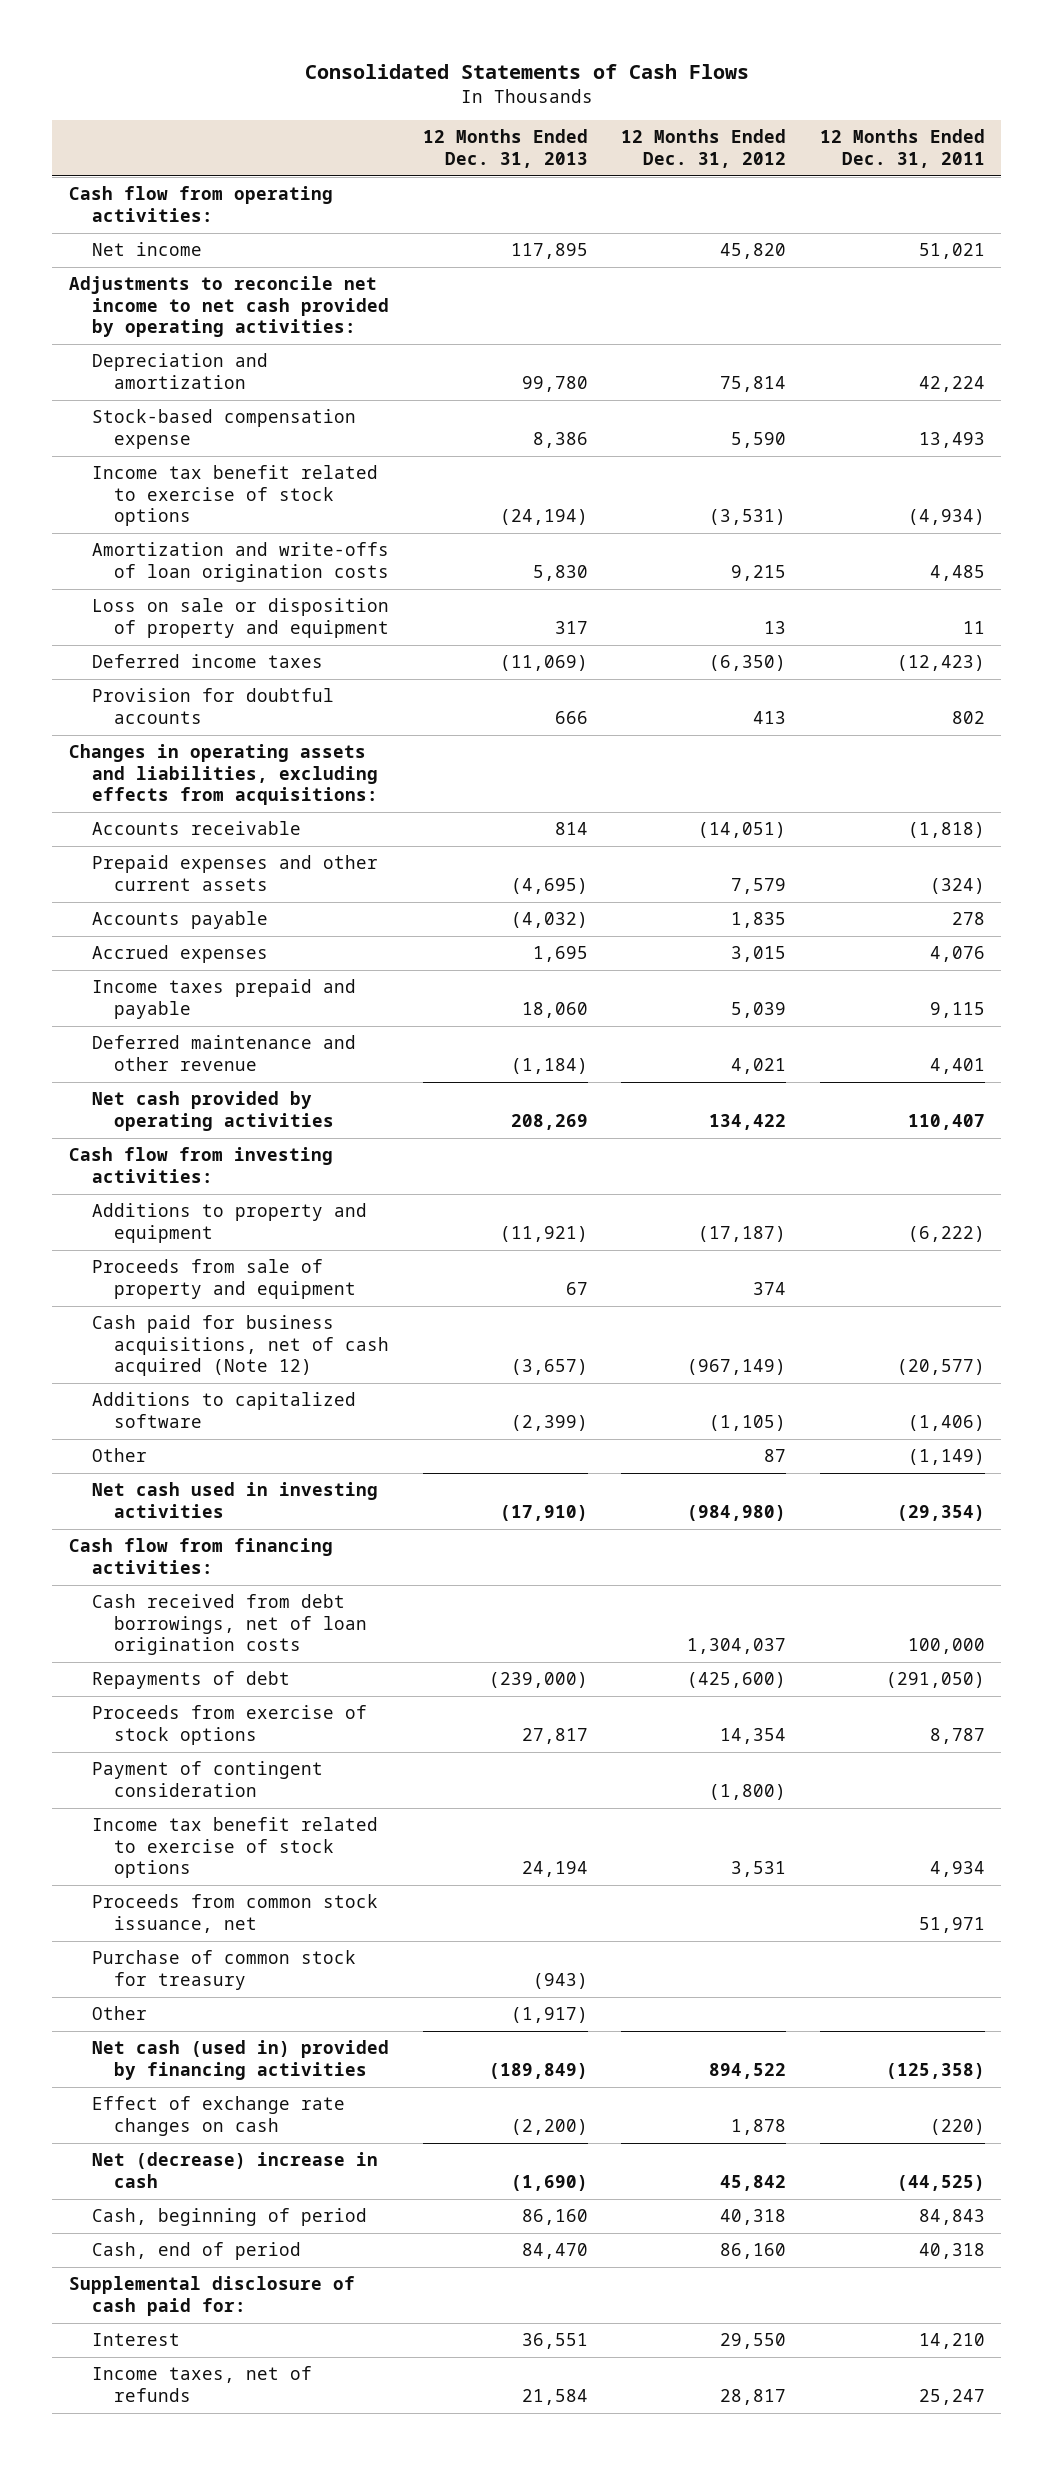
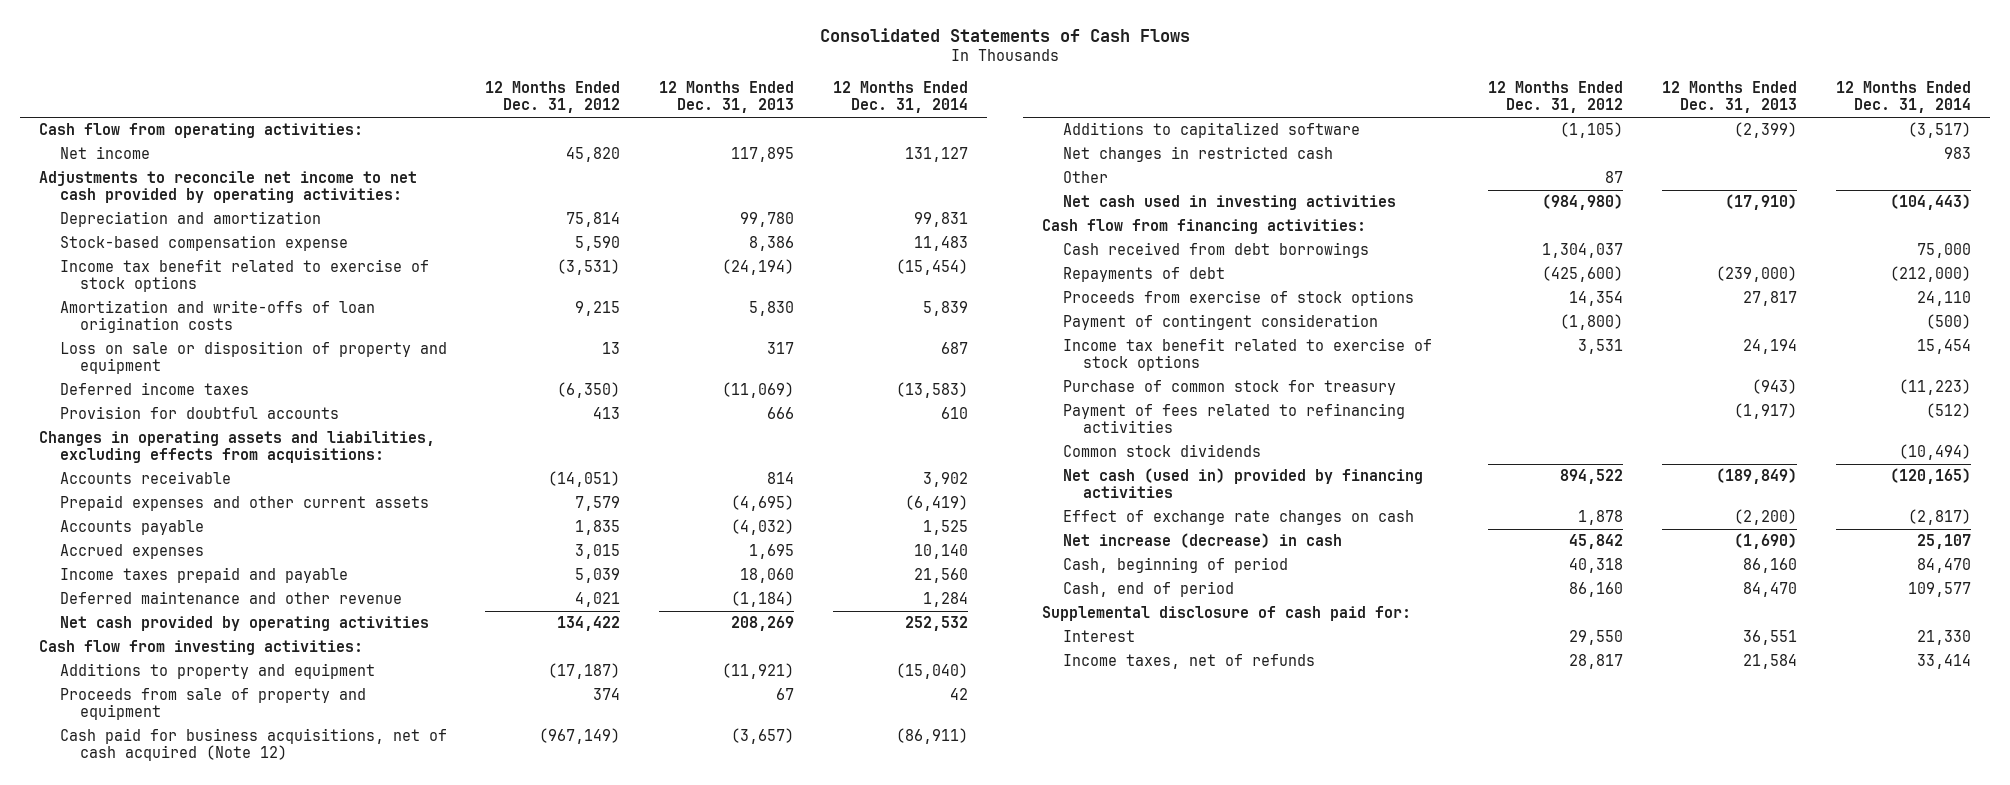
- | 12 Months Ended Dec. 31, 2013 | 12 Months Ended Dec. 31, 2012 | 12 Months Ended Dec. 31, 2011
+ | 12 Months Ended Dec. 31, 2012 | 12 Months Ended Dec. 31, 2013 | 12 Months Ended Dec. 31, 2014
+ Net changes in restricted cash | | | 983
- Cash received from debt borrowings, net of loan origination costs | | 1,304,037 | 100,000
+ Cash received from debt borrowings | 1,304,037 | | 75,000
- Proceeds from common stock issuance, net | | | 51,971
- Other | (1,917) | |
+ Payment of fees related to refinancing activities | | (1,917) | (512)
+ Common stock dividends | | | (10,494)
- Net (decrease) increase in cash | (1,690) | 45,842 | (44,525)
+ Net increase (decrease) in cash | 45,842 | (1,690) | 25,107

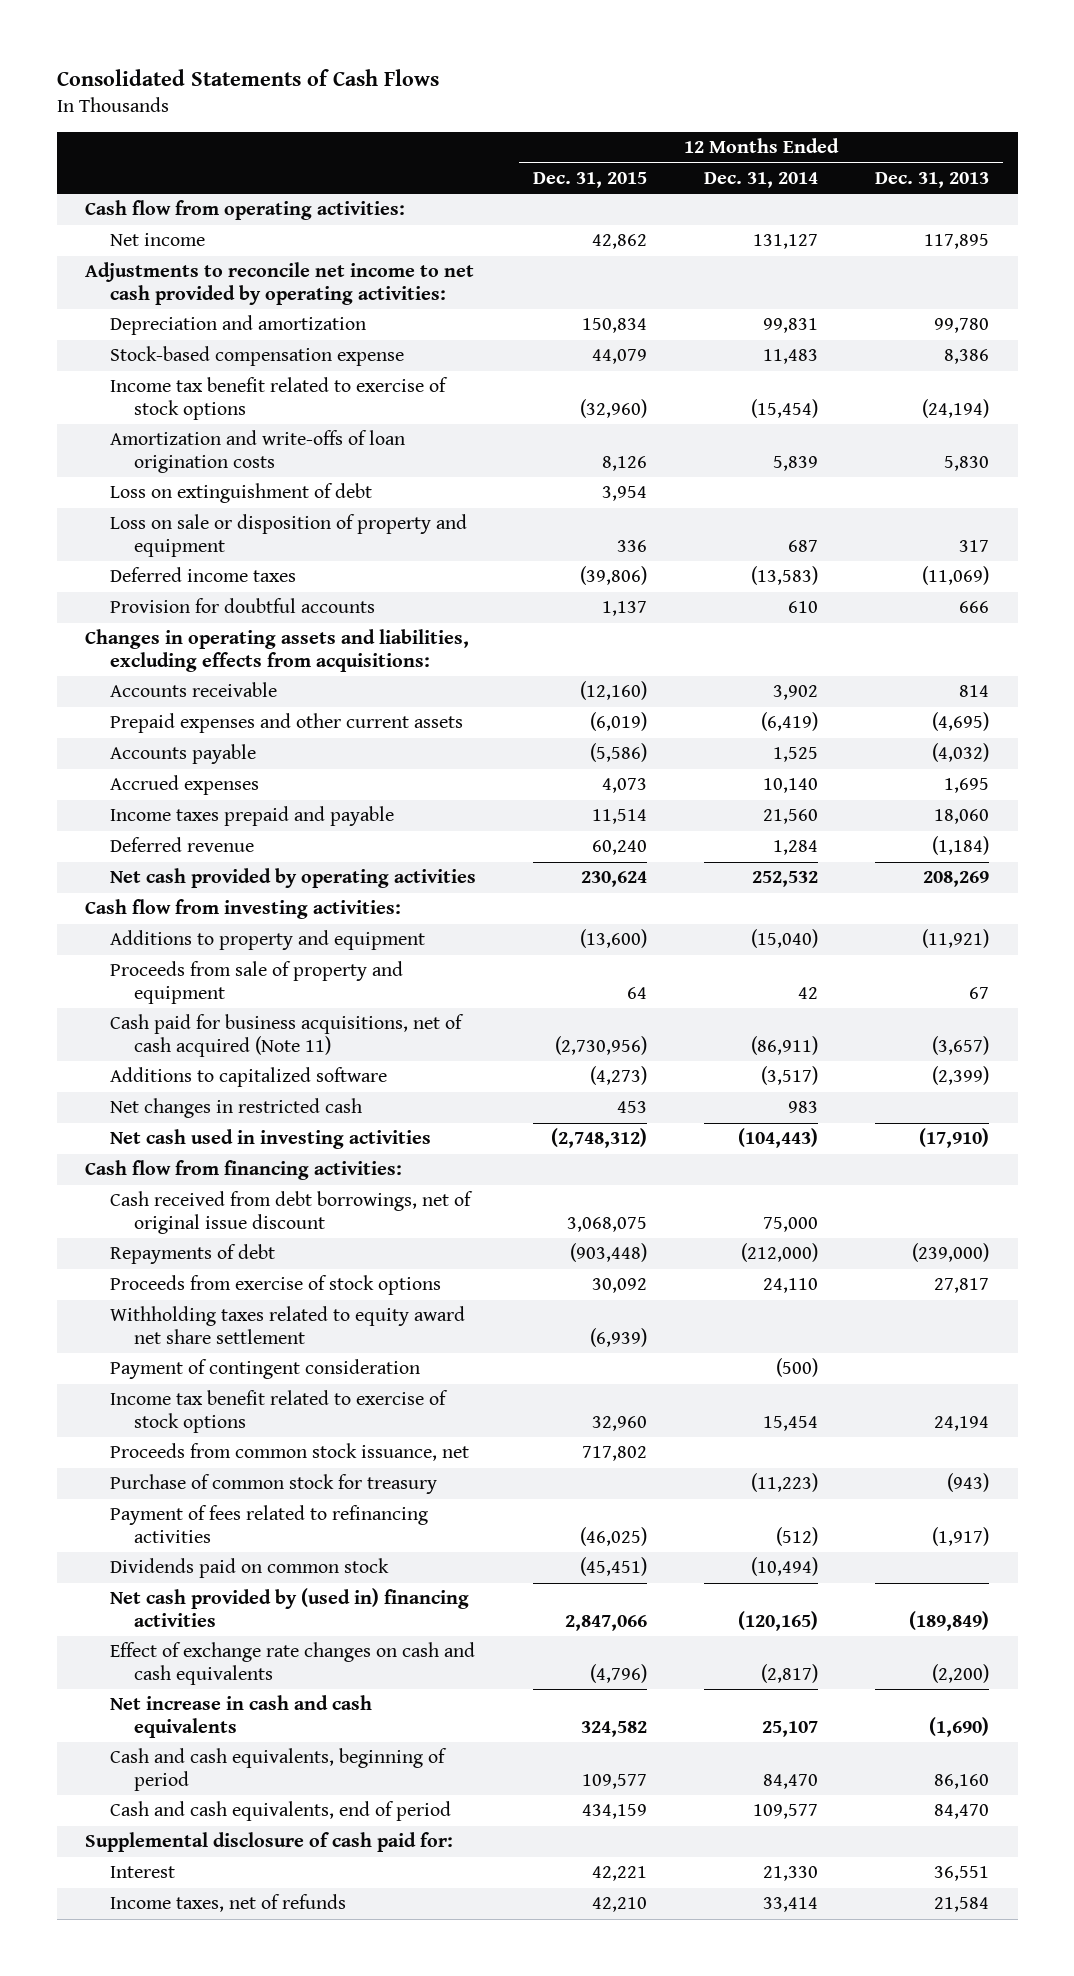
- | 12 Months Ended Dec. 31, 2012 | 12 Months Ended Dec. 31, 2013 | 12 Months Ended Dec. 31, 2014
+ | 12 Months Ended Dec. 31, 2015 | 12 Months Ended Dec. 31, 2014 | 12 Months Ended Dec. 31, 2013
+ Loss on extinguishment of debt | 3,954 | |
- Deferred maintenance and other revenue | 4,021 | (1,184) | 1,284
+ Deferred revenue | 60,240 | 1,284 | (1,184)
- Cash paid for business acquisitions, net of cash acquired (Note 12) | (967,149) | (3,657) | (86,911)
+ Cash paid for business acquisitions, net of cash acquired (Note 11) | (2,730,956) | (86,911) | (3,657)
- Other | 87 | |
- Cash received from debt borrowings | 1,304,037 | | 75,000
+ Cash received from debt borrowings, net of original issue discount | 3,068,075 | 75,000 |
+ Withholding taxes related to equity award net share settlement | (6,939) | |
+ Proceeds from common stock issuance, net | 717,802 | |
- Common stock dividends | | | (10,494)
- Net cash (used in) provided by financing activities | 894,522 | (189,849) | (120,165)
- Effect of exchange rate changes on cash | 1,878 | (2,200) | (2,817)
- Net increase (decrease) in cash | 45,842 | (1,690) | 25,107
- Cash, beginning of period | 40,318 | 86,160 | 84,470
- Cash, end of period | 86,160 | 84,470 | 109,577
+ Dividends paid on common stock | (45,451) | (10,494) |
+ Net cash provided by (used in) financing activities | 2,847,066 | (120,165) | (189,849)
+ Effect of exchange rate changes on cash and cash equivalents | (4,796) | (2,817) | (2,200)
+ Net increase in cash and cash equivalents | 324,582 | 25,107 | (1,690)
+ Cash and cash equivalents, beginning of period | 109,577 | 84,470 | 86,160
+ Cash and cash equivalents, end of period | 434,159 | 109,577 | 84,470

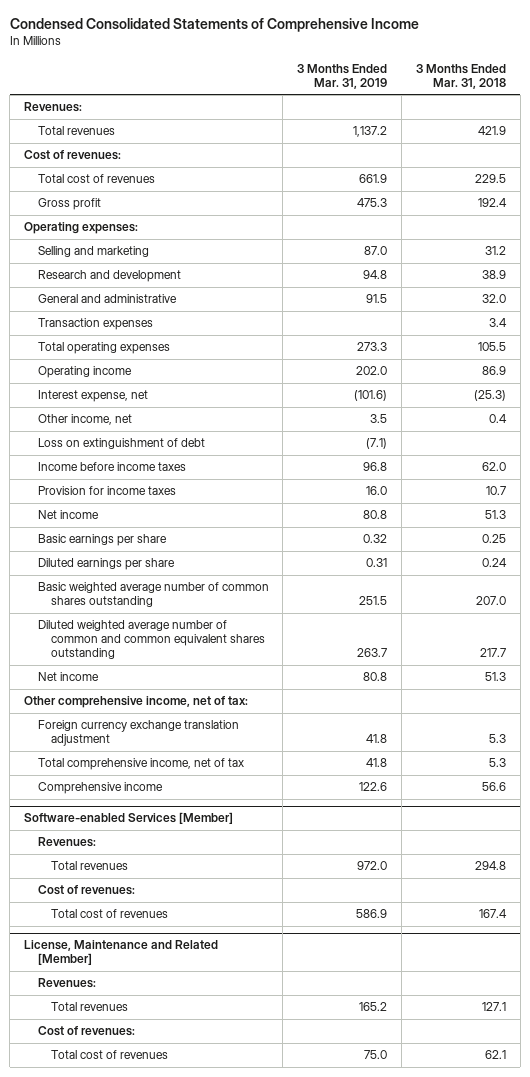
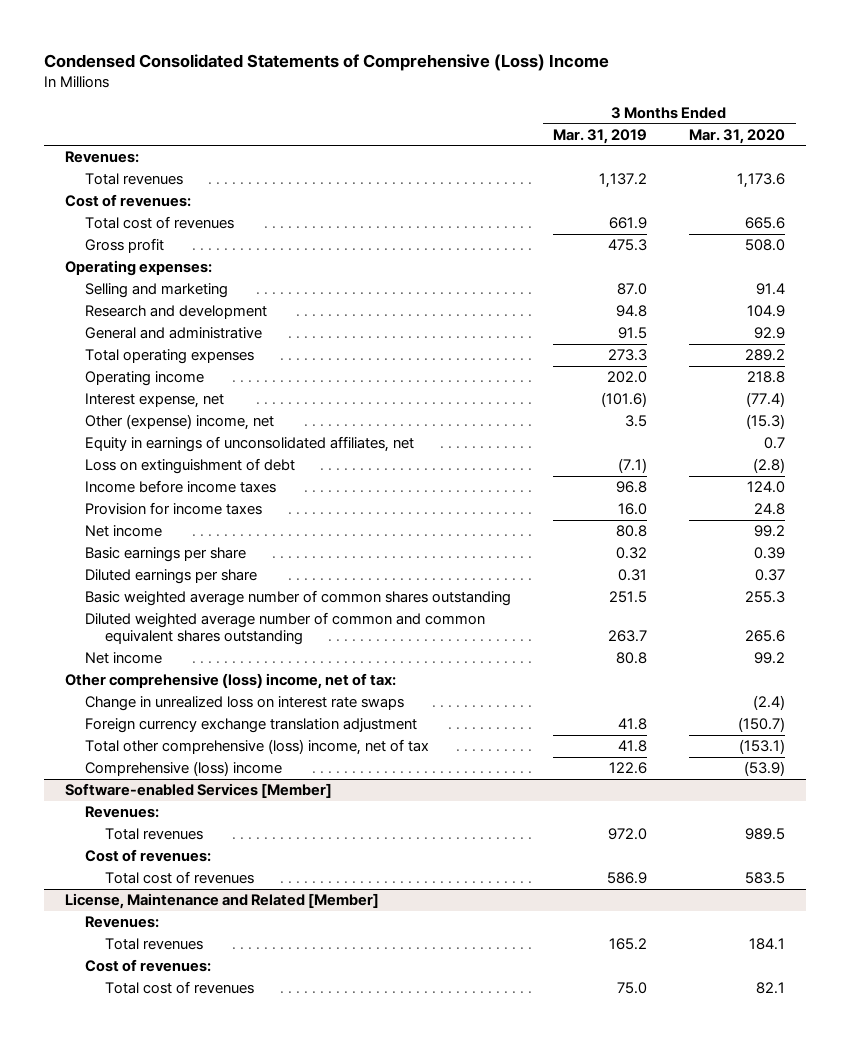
- Condensed Consolidated Statements of Comprehensive Income
+ Condensed Consolidated Statements of Comprehensive (Loss) Income
- | 3 Months Ended Mar. 31, 2019 | 3 Months Ended Mar. 31, 2018
+ | 3 Months Ended Mar. 31, 2019 | 3 Months Ended Mar. 31, 2020
- Transaction expenses | | 3.4
- Other income, net | 3.5 | 0.4
+ Other (expense) income, net | 3.5 | (15.3)
+ Equity in earnings of unconsolidated affiliates, net | | 0.7
- Other comprehensive income, net of tax:
+ Other comprehensive (loss) income, net of tax:
+ Change in unrealized loss on interest rate swaps | | (2.4)
- Total comprehensive income, net of tax | 41.8 | 5.3
- Comprehensive income | 122.6 | 56.6
+ Total other comprehensive (loss) income, net of tax | 41.8 | (153.1)
+ Comprehensive (loss) income | 122.6 | (53.9)

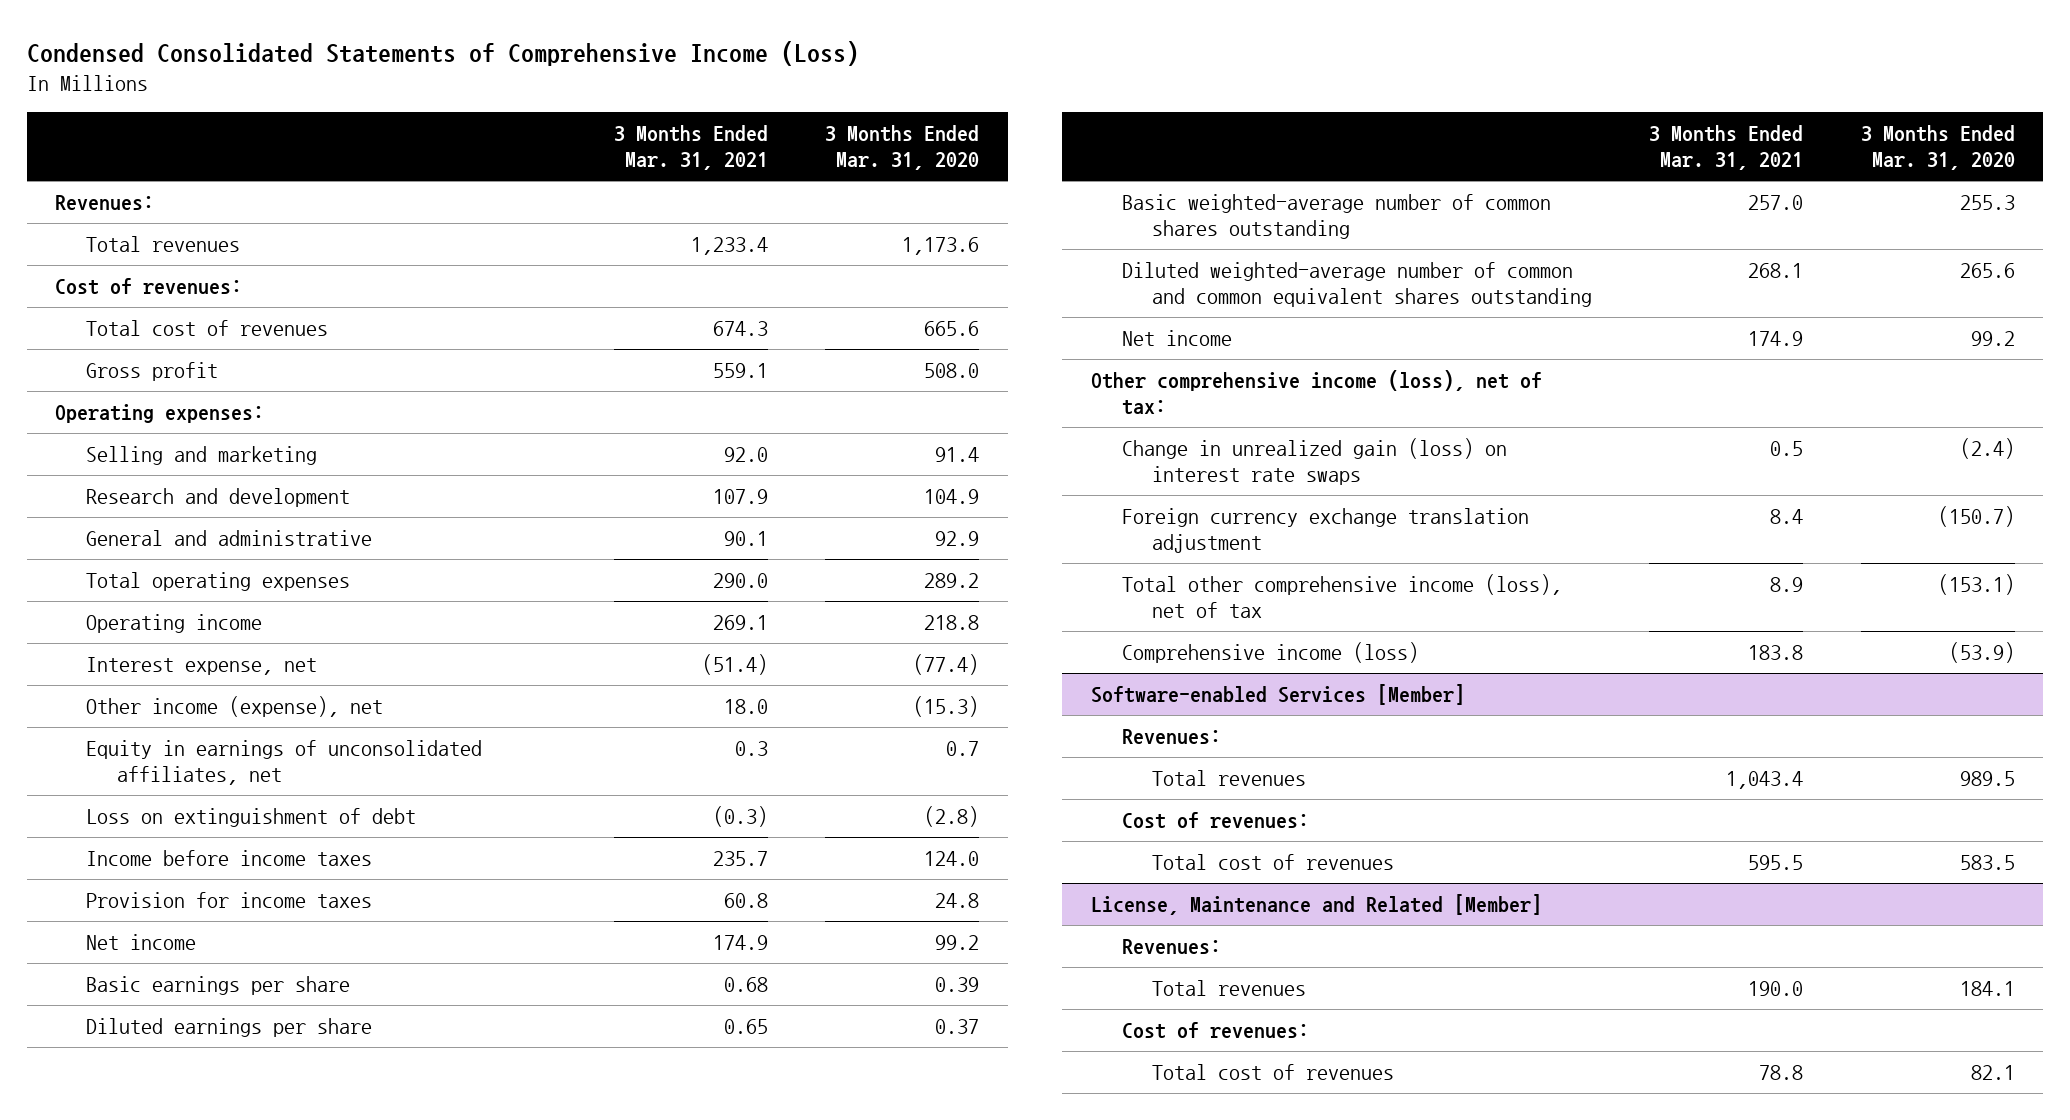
- Condensed Consolidated Statements of Comprehensive (Loss) Income
+ Condensed Consolidated Statements of Comprehensive Income (Loss)
- | 3 Months Ended Mar. 31, 2019 | 3 Months Ended Mar. 31, 2020
+ | 3 Months Ended Mar. 31, 2021 | 3 Months Ended Mar. 31, 2020
- Other (expense) income, net | 3.5 | (15.3)
+ Other income (expense), net | 18.0 | (15.3)
- Basic weighted average number of common shares outstanding | 251.5 | 255.3
- Diluted weighted average number of common and common equivalent shares outstanding | 263.7 | 265.6
+ Basic weighted-average number of common shares outstanding | 257.0 | 255.3
+ Diluted weighted-average number of common and common equivalent shares outstanding | 268.1 | 265.6
- Other comprehensive (loss) income, net of tax:
- Change in unrealized loss on interest rate swaps | | (2.4)
+ Other comprehensive income (loss), net of tax:
+ Change in unrealized gain (loss) on interest rate swaps | 0.5 | (2.4)
- Total other comprehensive (loss) income, net of tax | 41.8 | (153.1)
- Comprehensive (loss) income | 122.6 | (53.9)
+ Total other comprehensive income (loss), net of tax | 8.9 | (153.1)
+ Comprehensive income (loss) | 183.8 | (53.9)

